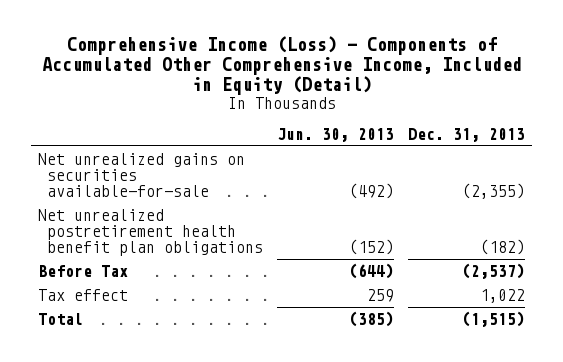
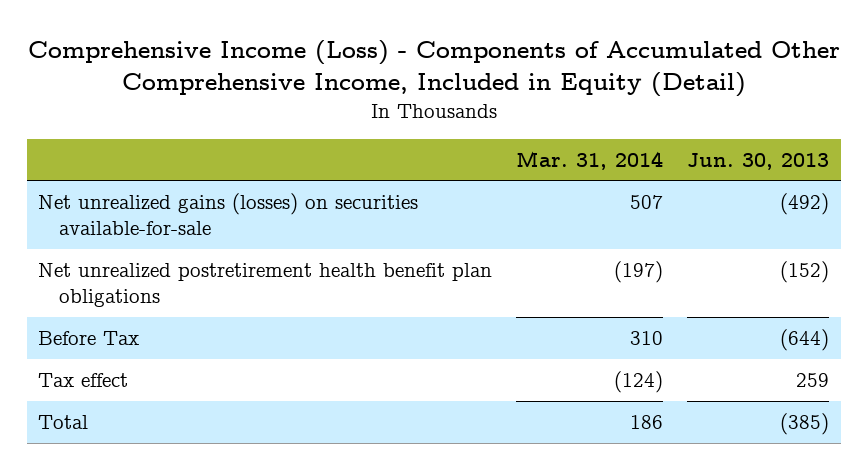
- | Jun. 30, 2013 | Dec. 31, 2013
+ | Mar. 31, 2014 | Jun. 30, 2013
- Net unrealized gains on securities available-for-sale | (492) | (2,355)
+ Net unrealized gains (losses) on securities available-for-sale | 507 | (492)

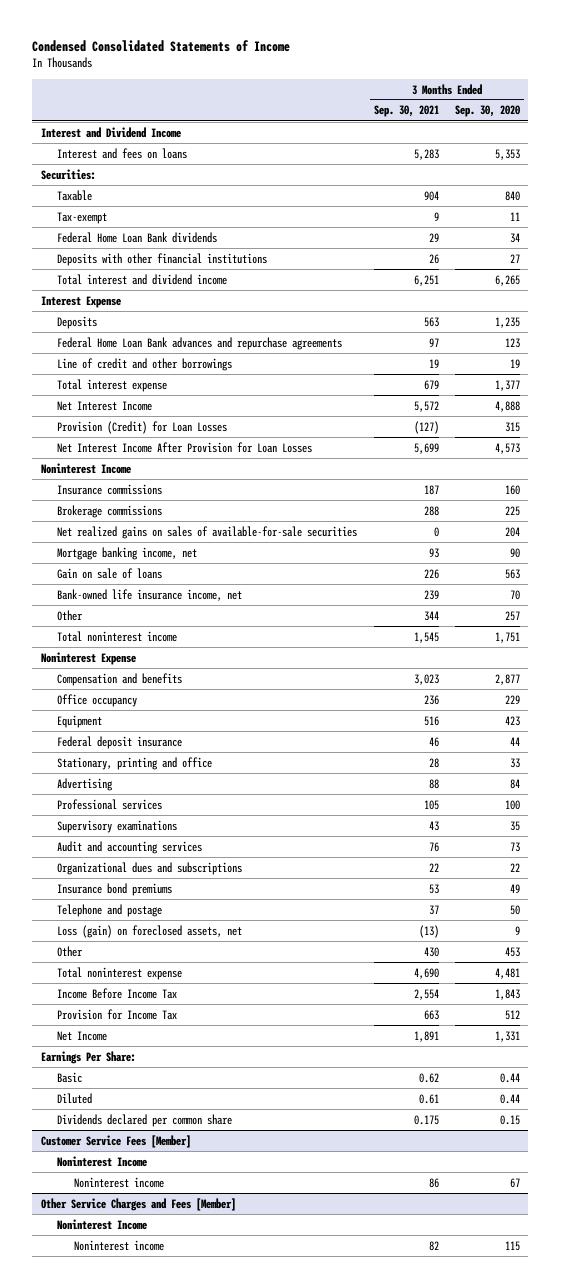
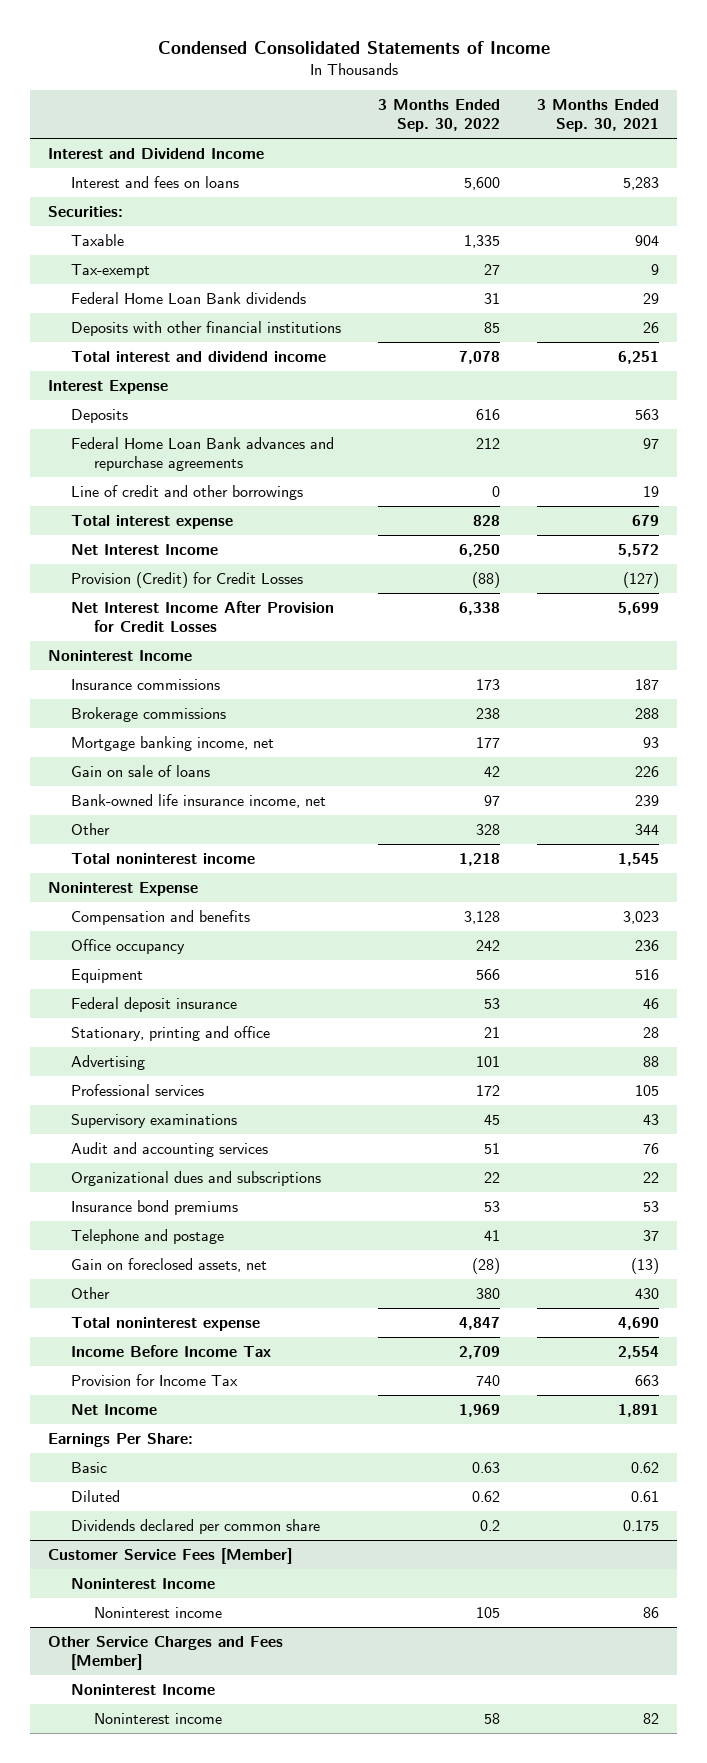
- | 3 Months Ended Sep. 30, 2021 | 3 Months Ended Sep. 30, 2020
+ | 3 Months Ended Sep. 30, 2022 | 3 Months Ended Sep. 30, 2021
- Provision (Credit) for Loan Losses | (127) | 315
- Net Interest Income After Provision for Loan Losses | 5,699 | 4,573
+ Provision (Credit) for Credit Losses | (88) | (127)
+ Net Interest Income After Provision for Credit Losses | 6,338 | 5,699
- Net realized gains on sales of available-for-sale securities | 0 | 204
- Loss (gain) on foreclosed assets, net | (13) | 9
+ Gain on foreclosed assets, net | (28) | (13)

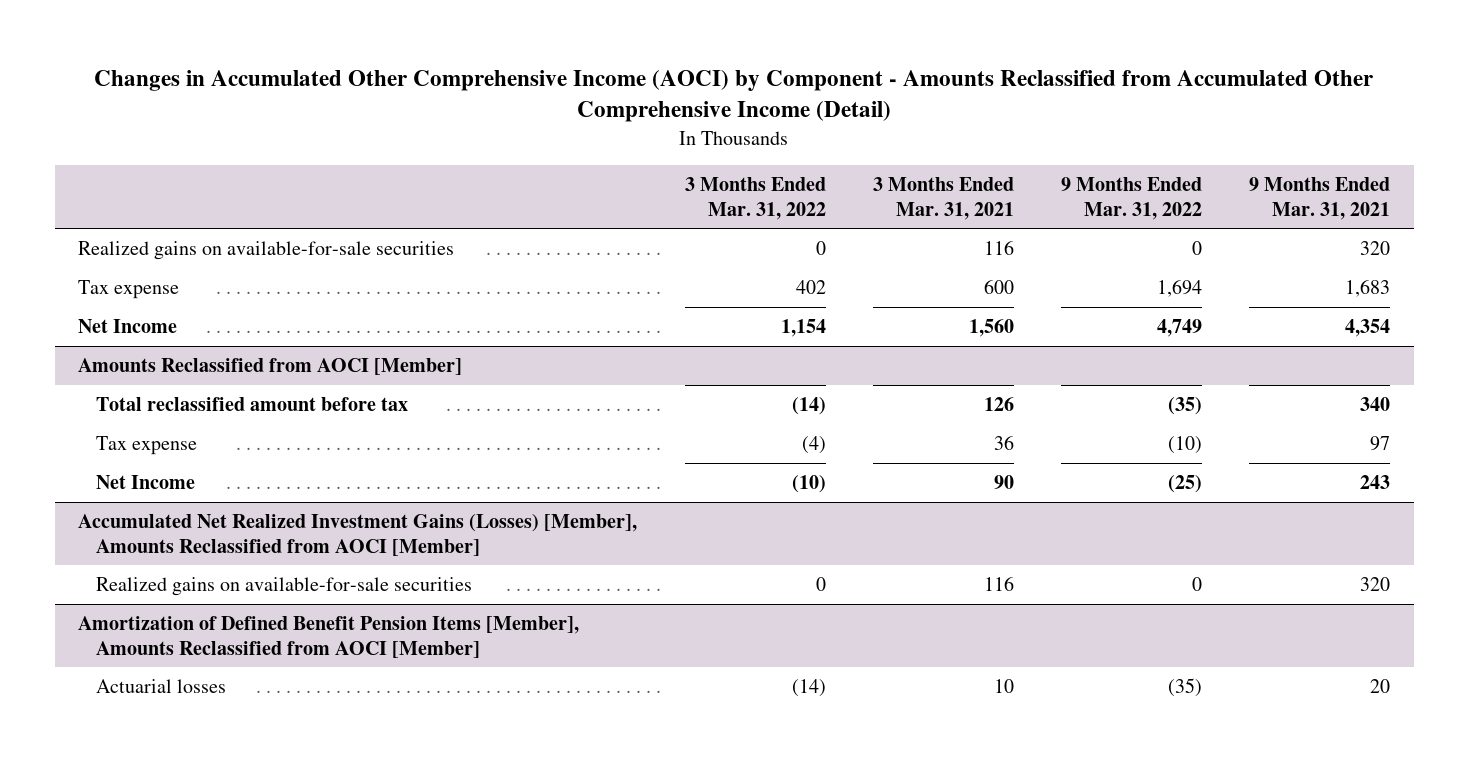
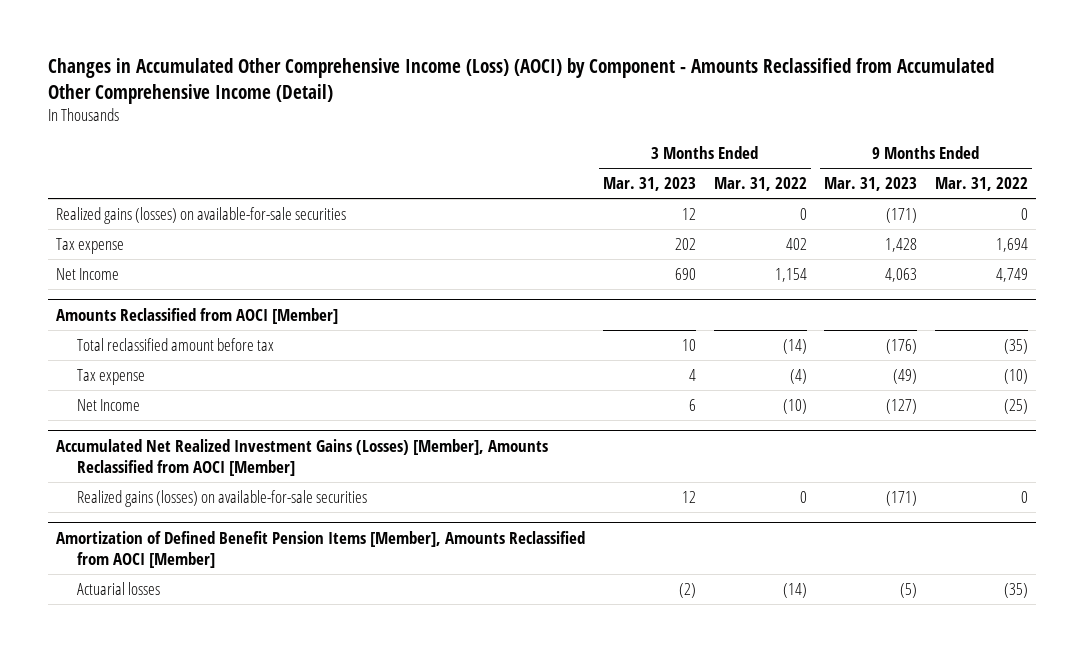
- Changes in Accumulated Other Comprehensive Income (AOCI) by Component - Amounts Reclassified from Accumulated Other Comprehensive Income (Detail)
+ Changes in Accumulated Other Comprehensive Income (Loss) (AOCI) by Component - Amounts Reclassified from Accumulated Other Comprehensive Income (Detail)
- | 3 Months Ended Mar. 31, 2022 | 3 Months Ended Mar. 31, 2021 | 9 Months Ended Mar. 31, 2022 | 9 Months Ended Mar. 31, 2021
+ | 3 Months Ended Mar. 31, 2023 | 3 Months Ended Mar. 31, 2022 | 9 Months Ended Mar. 31, 2023 | 9 Months Ended Mar. 31, 2022
- Realized gains on available-for-sale securities | 0 | 116 | 0 | 320
+ Realized gains (losses) on available-for-sale securities | 12 | 0 | (171) | 0
@ Accumulated Net Realized Investment Gains (Losses) [Member], Amounts Reclassified from AOCI [Member]
- Realized gains on available-for-sale securities | 0 | 116 | 0 | 320
+ Realized gains (losses) on available-for-sale securities | 12 | 0 | (171) | 0

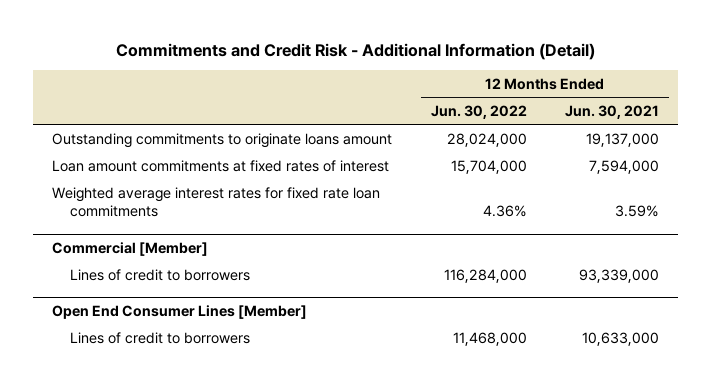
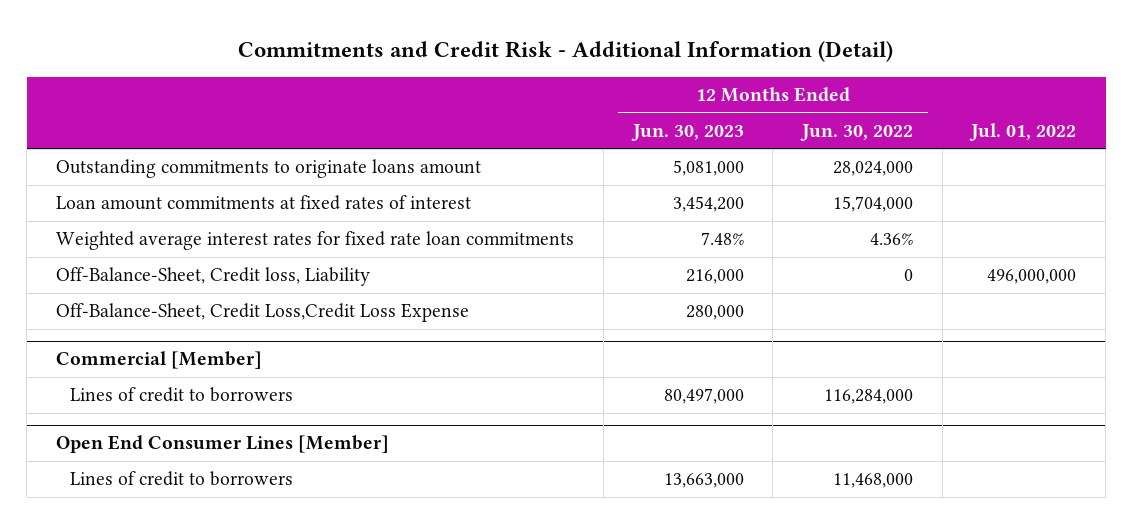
- | 12 Months Ended Jun. 30, 2022 | 12 Months Ended Jun. 30, 2021
+ | 12 Months Ended Jun. 30, 2023 | 12 Months Ended Jun. 30, 2022 | Jul. 01, 2022
+ Off-Balance-Sheet, Credit loss, Liability | 216,000 | 0 | 496,000,000
+ Off-Balance-Sheet, Credit Loss,Credit Loss Expense | 280,000 | |

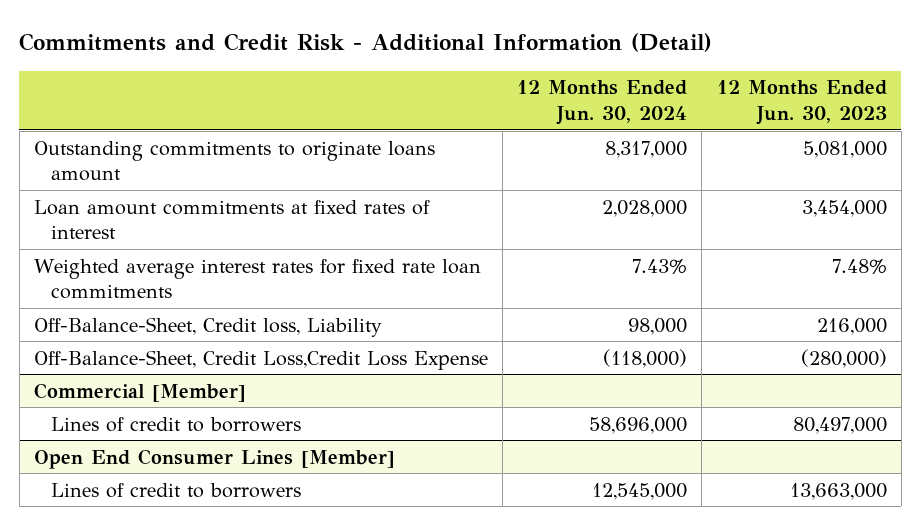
- | 12 Months Ended Jun. 30, 2023 | 12 Months Ended Jun. 30, 2022 | Jul. 01, 2022
+ | 12 Months Ended Jun. 30, 2024 | 12 Months Ended Jun. 30, 2023
- Loan amount commitments at fixed rates of interest | 3,454,200 | 15,704,000 |
+ Loan amount commitments at fixed rates of interest | 2,028,000 | 3,454,000
- Off-Balance-Sheet, Credit Loss,Credit Loss Expense | 280,000 | |
+ Off-Balance-Sheet, Credit Loss,Credit Loss Expense | (118,000) | (280,000)

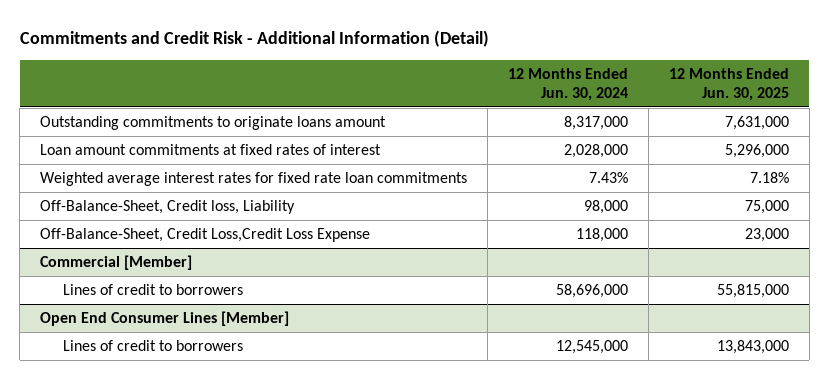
- | 12 Months Ended Jun. 30, 2024 | 12 Months Ended Jun. 30, 2023
+ | 12 Months Ended Jun. 30, 2024 | 12 Months Ended Jun. 30, 2025
- Off-Balance-Sheet, Credit Loss,Credit Loss Expense | (118,000) | (280,000)
+ Off-Balance-Sheet, Credit Loss,Credit Loss Expense | 118,000 | 23,000

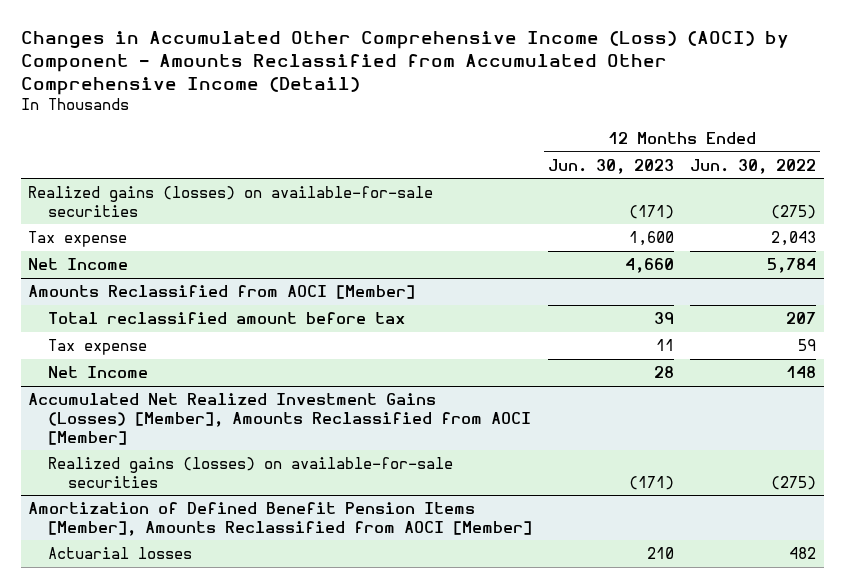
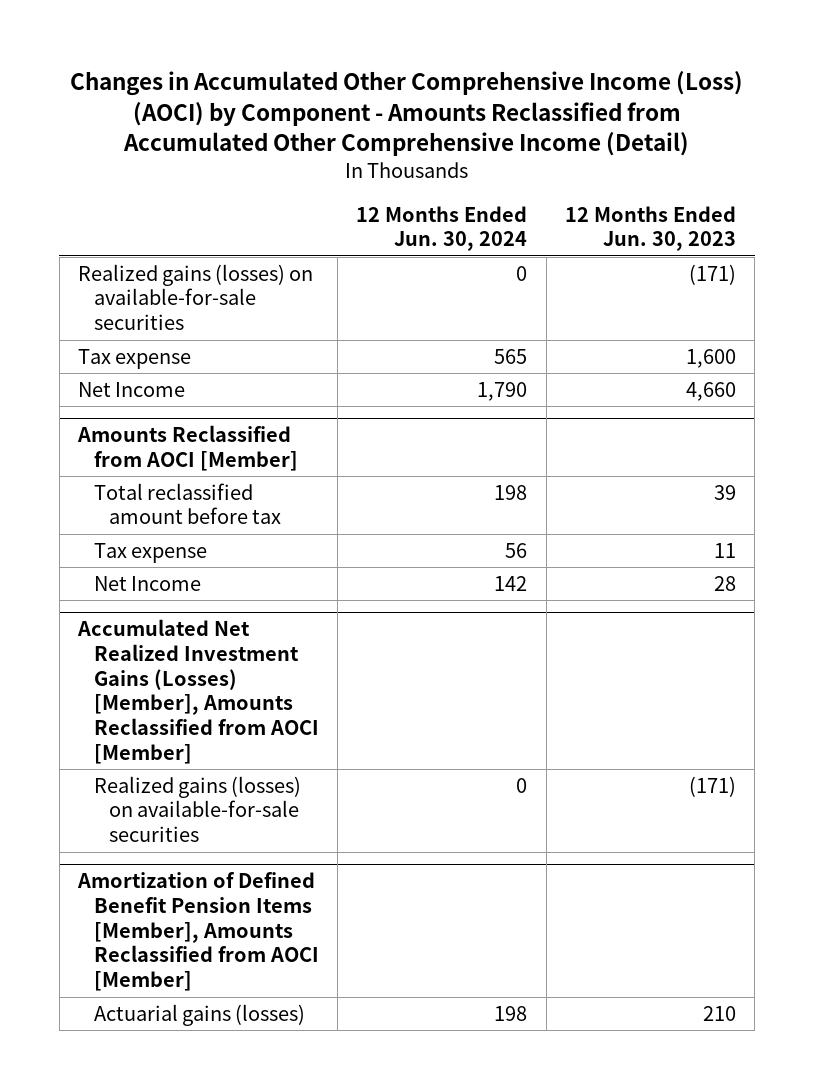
- | 12 Months Ended Jun. 30, 2023 | 12 Months Ended Jun. 30, 2022
+ | 12 Months Ended Jun. 30, 2024 | 12 Months Ended Jun. 30, 2023
@ Amortization of Defined Benefit Pension Items [Member], Amounts Reclassified from AOCI [Member]
- Actuarial losses | 210 | 482
+ Actuarial gains (losses) | 198 | 210

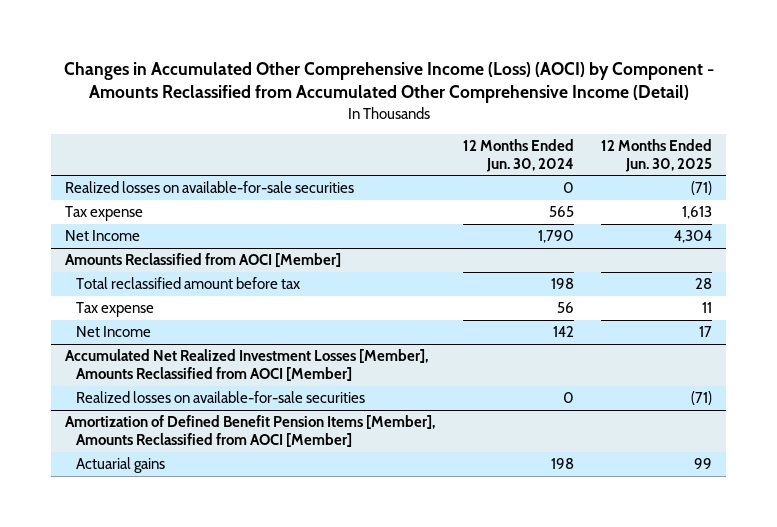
- | 12 Months Ended Jun. 30, 2024 | 12 Months Ended Jun. 30, 2023
+ | 12 Months Ended Jun. 30, 2024 | 12 Months Ended Jun. 30, 2025
- Realized gains (losses) on available-for-sale securities | 0 | (171)
+ Realized losses on available-for-sale securities | 0 | (71)
- Accumulated Net Realized Investment Gains (Losses) [Member], Amounts Reclassified from AOCI [Member]
- Realized gains (losses) on available-for-sale securities | 0 | (171)
+ Accumulated Net Realized Investment Losses [Member], Amounts Reclassified from AOCI [Member]
+ Realized losses on available-for-sale securities | 0 | (71)
@ Amortization of Defined Benefit Pension Items [Member], Amounts Reclassified from AOCI [Member]
- Actuarial gains (losses) | 198 | 210
+ Actuarial gains | 198 | 99

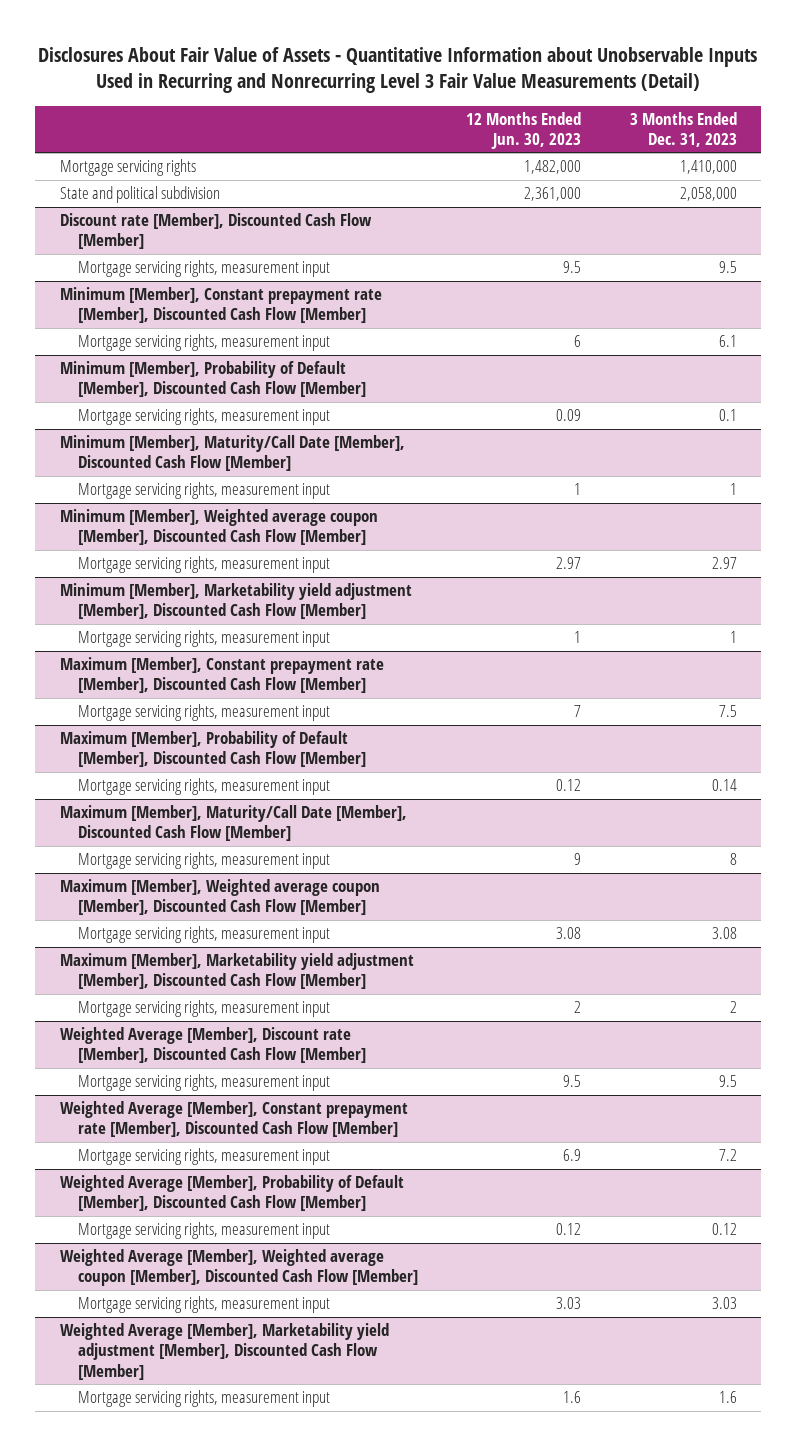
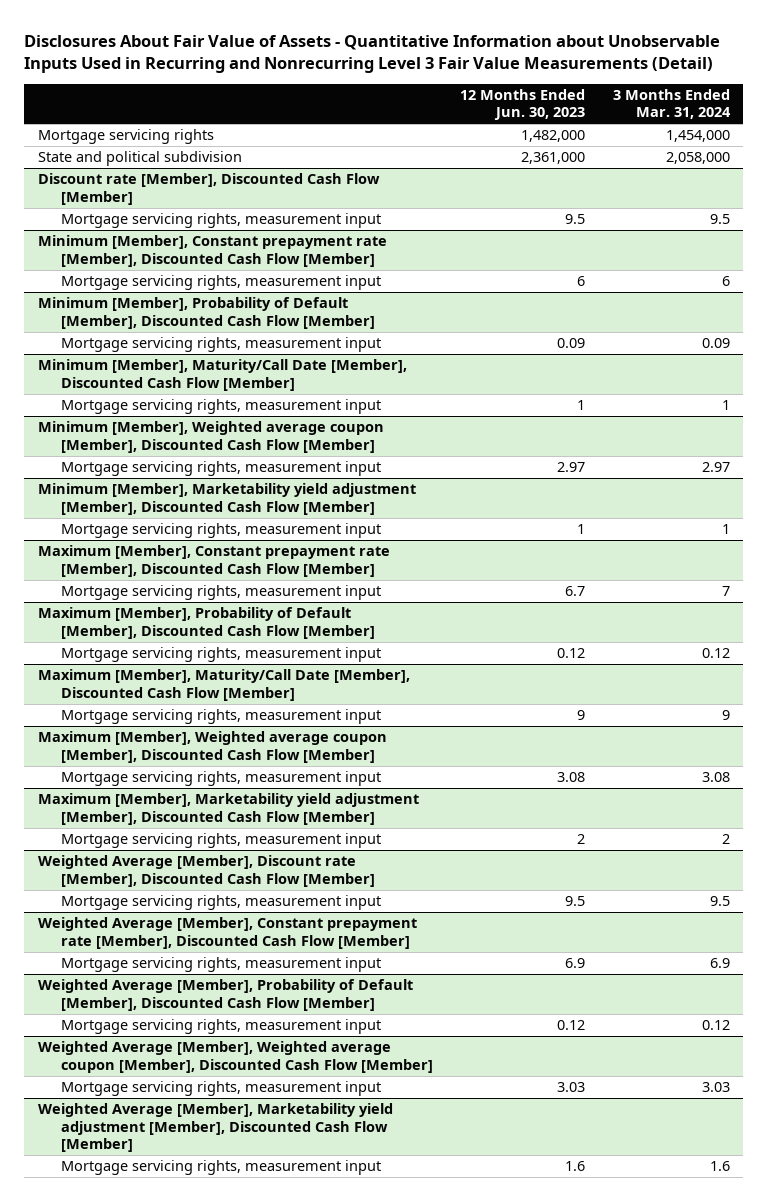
- | 12 Months Ended Jun. 30, 2023 | 3 Months Ended Dec. 31, 2023
+ | 12 Months Ended Jun. 30, 2023 | 3 Months Ended Mar. 31, 2024
@ Maximum [Member], Constant prepayment rate [Member], Discounted Cash Flow [Member]
- Mortgage servicing rights, measurement input | 7 | 7.5
+ Mortgage servicing rights, measurement input | 6.7 | 7

